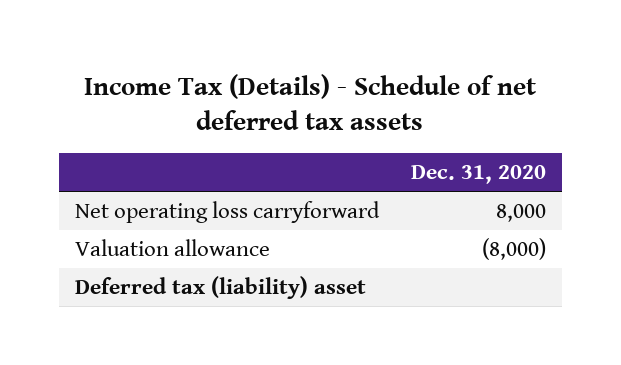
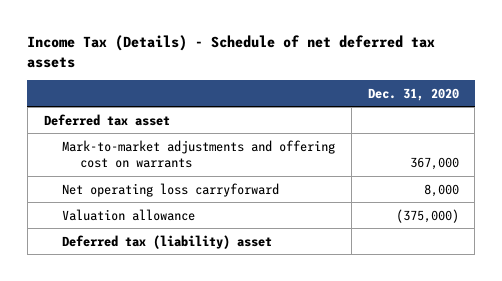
+ Deferred tax asset
+ Mark-to-market adjustments and offering cost on warrants | 367,000
- Valuation allowance | (8,000)
+ Valuation allowance | (375,000)

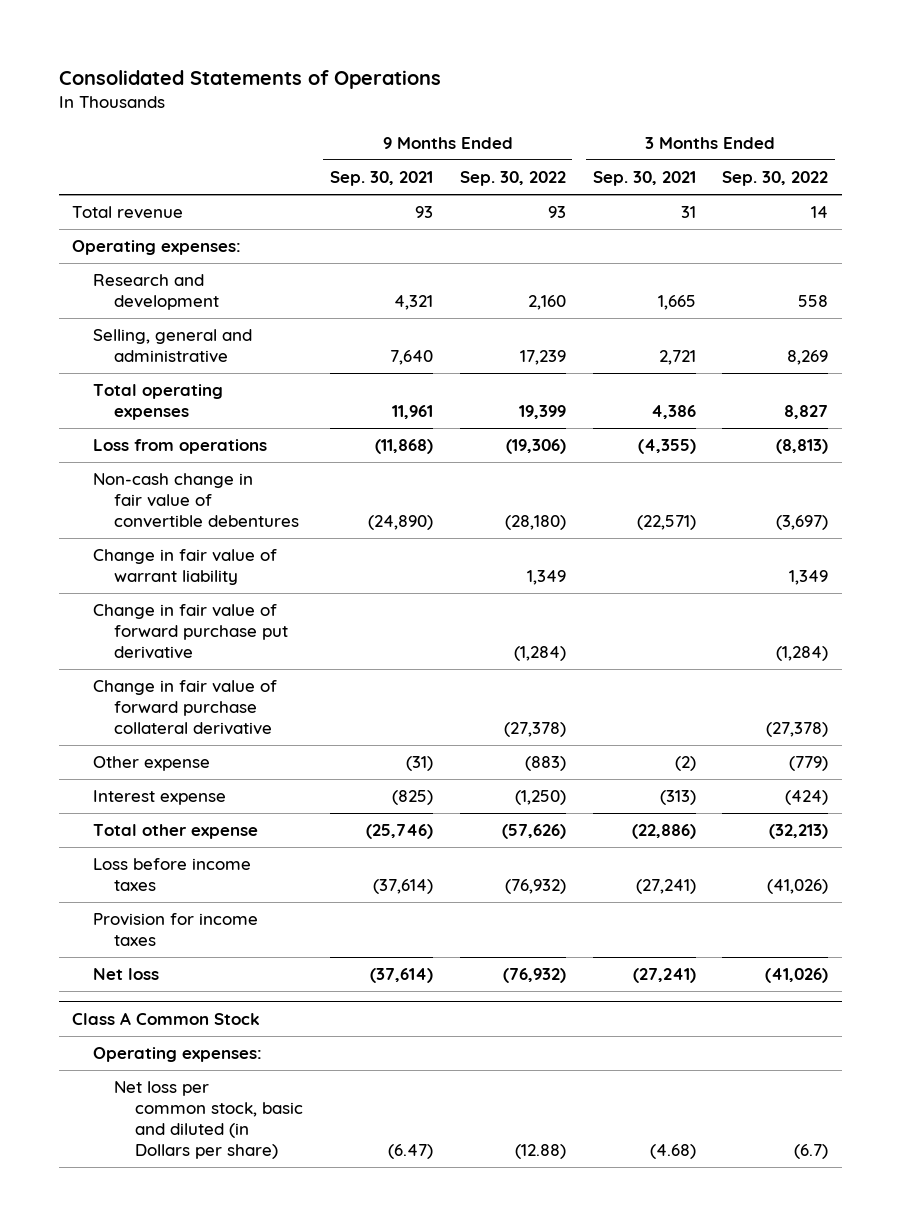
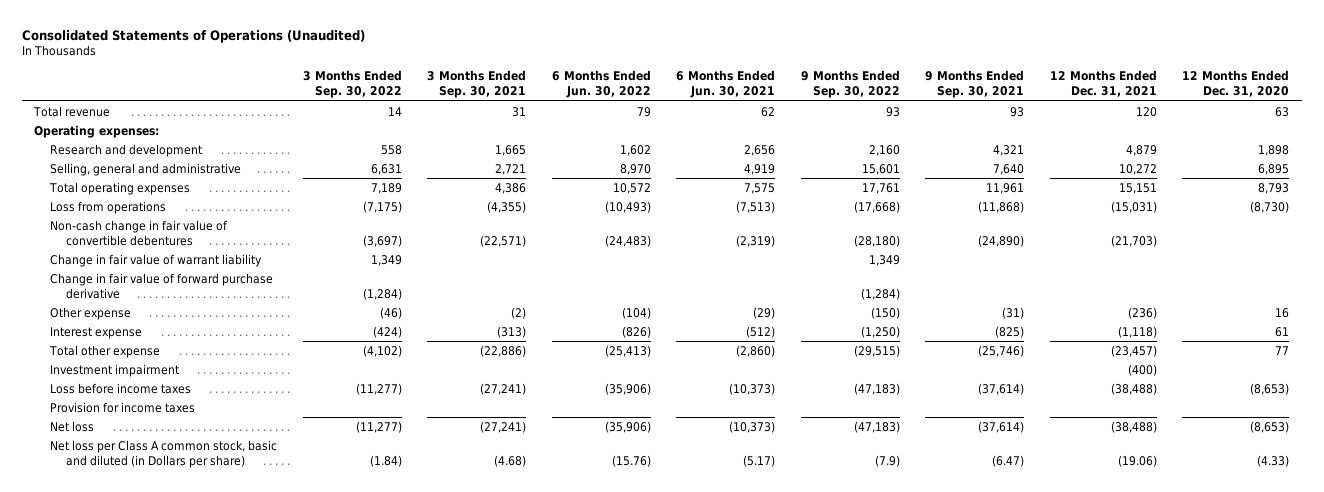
- Consolidated Statements of Operations
+ Consolidated Statements of Operations (Unaudited)
- | 9 Months Ended Sep. 30, 2021 | 9 Months Ended Sep. 30, 2022 | 3 Months Ended Sep. 30, 2021 | 3 Months Ended Sep. 30, 2022
+ | 3 Months Ended Sep. 30, 2022 | 3 Months Ended Sep. 30, 2021 | 6 Months Ended Jun. 30, 2022 | 6 Months Ended Jun. 30, 2021 | 9 Months Ended Sep. 30, 2022 | 9 Months Ended Sep. 30, 2021 | 12 Months Ended Dec. 31, 2021 | 12 Months Ended Dec. 31, 2020
- Selling, general and administrative | 7,640 | 17,239 | 2,721 | 8,269
- Total operating expenses | 11,961 | 19,399 | 4,386 | 8,827
- Loss from operations | (11,868) | (19,306) | (4,355) | (8,813)
+ Selling, general and administrative | 6,631 | 2,721 | 8,970 | 4,919 | 15,601 | 7,640 | 10,272 | 6,895
+ Total operating expenses | 7,189 | 4,386 | 10,572 | 7,575 | 17,761 | 11,961 | 15,151 | 8,793
+ Loss from operations | (7,175) | (4,355) | (10,493) | (7,513) | (17,668) | (11,868) | (15,031) | (8,730)
- Change in fair value of forward purchase put derivative | | (1,284) | | (1,284)
- Change in fair value of forward purchase collateral derivative | | (27,378) | | (27,378)
- Other expense | (31) | (883) | (2) | (779)
+ Change in fair value of forward purchase derivative | (1,284) | | | | (1,284) | | |
+ Other expense | (46) | (2) | (104) | (29) | (150) | (31) | (236) | 16
- Total other expense | (25,746) | (57,626) | (22,886) | (32,213)
- Loss before income taxes | (37,614) | (76,932) | (27,241) | (41,026)
+ Total other expense | (4,102) | (22,886) | (25,413) | (2,860) | (29,515) | (25,746) | (23,457) | 77
+ Investment impairment | | | | | | | (400) |
+ Loss before income taxes | (11,277) | (27,241) | (35,906) | (10,373) | (47,183) | (37,614) | (38,488) | (8,653)
- Net loss | (37,614) | (76,932) | (27,241) | (41,026)
- Class A Common Stock
- Operating expenses:
- Net loss per common stock, basic and diluted (in Dollars per share) | (6.47) | (12.88) | (4.68) | (6.7)
+ Net loss | (11,277) | (27,241) | (35,906) | (10,373) | (47,183) | (37,614) | (38,488) | (8,653)
+ Net loss per Class A common stock, basic and diluted (in Dollars per share) | (1.84) | (4.68) | (15.76) | (5.17) | (7.9) | (6.47) | (19.06) | (4.33)

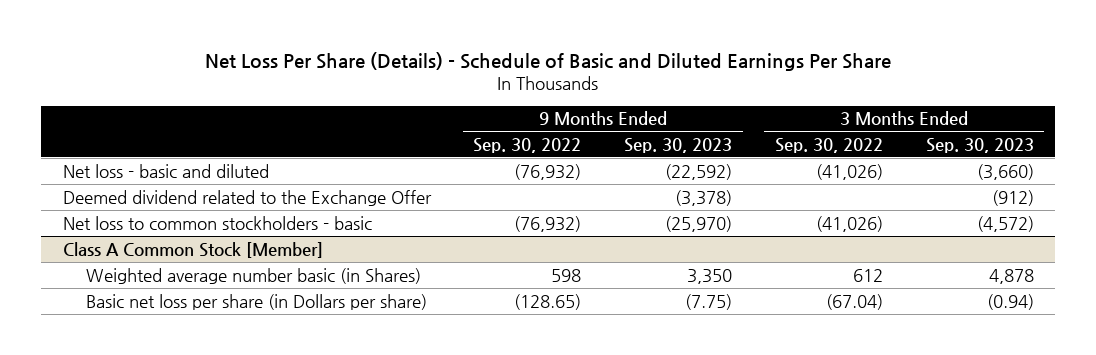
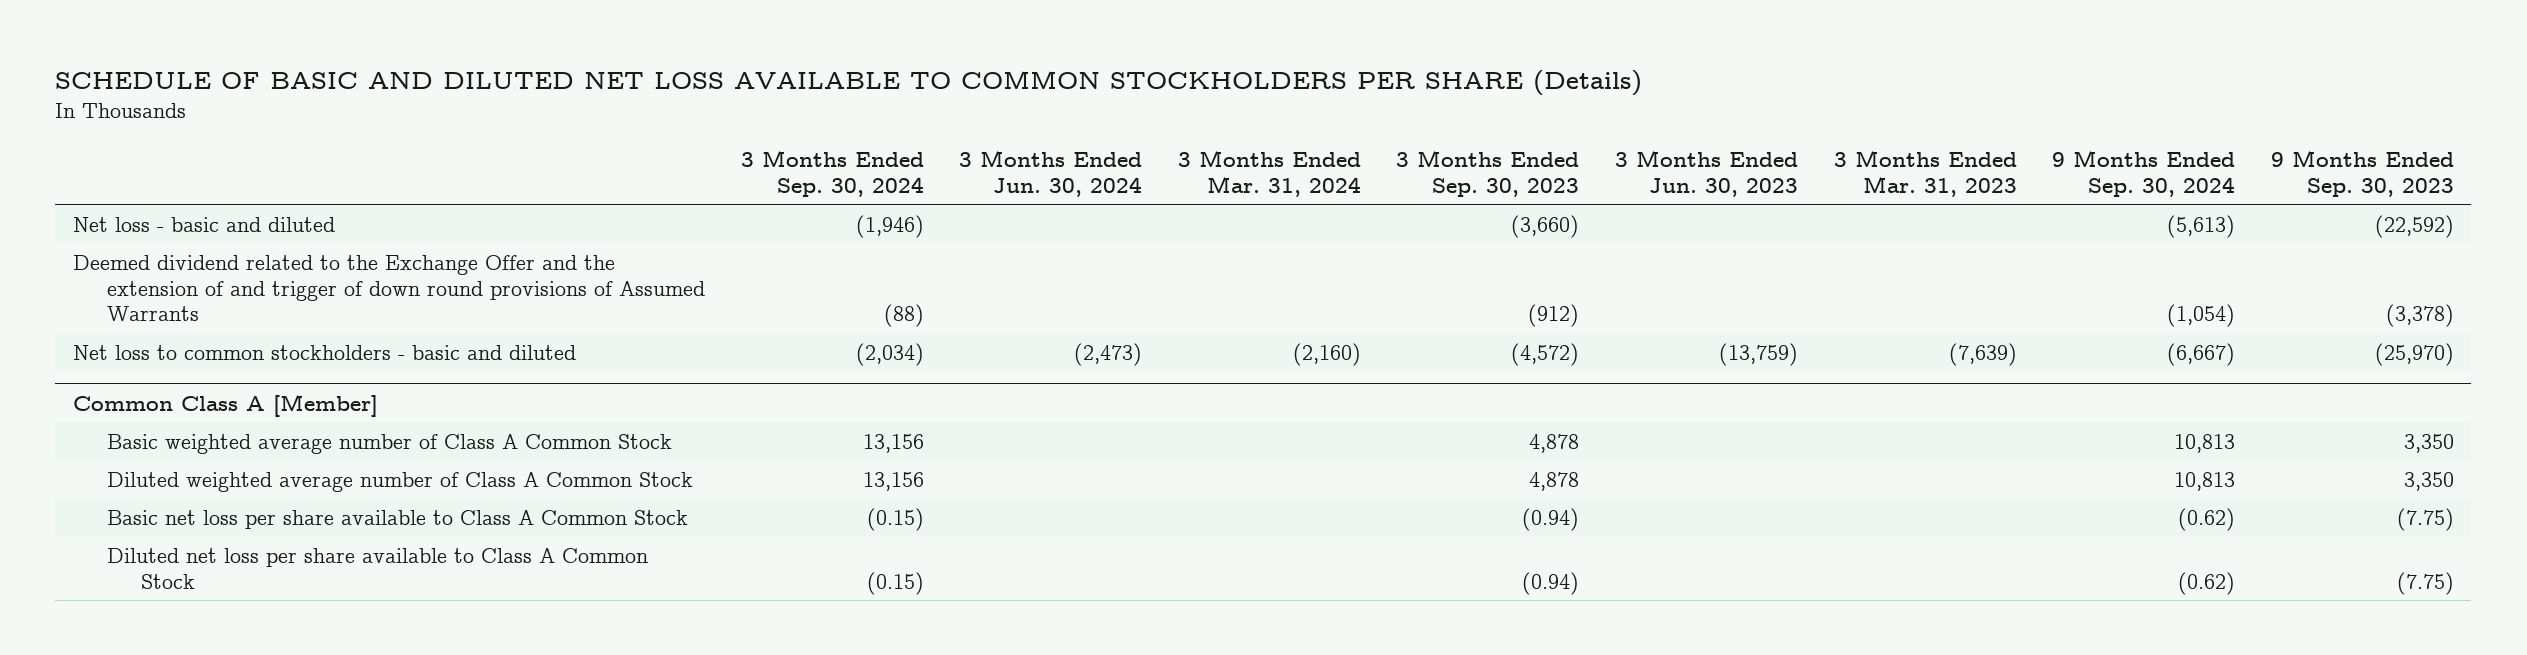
- Net Loss Per Share (Details) - Schedule of Basic and Diluted Earnings Per Share
+ SCHEDULE OF BASIC AND DILUTED NET LOSS AVAILABLE TO COMMON STOCKHOLDERS PER SHARE (Details)
- | 9 Months Ended Sep. 30, 2022 | 9 Months Ended Sep. 30, 2023 | 3 Months Ended Sep. 30, 2022 | 3 Months Ended Sep. 30, 2023
+ | 3 Months Ended Sep. 30, 2024 | 3 Months Ended Jun. 30, 2024 | 3 Months Ended Mar. 31, 2024 | 3 Months Ended Sep. 30, 2023 | 3 Months Ended Jun. 30, 2023 | 3 Months Ended Mar. 31, 2023 | 9 Months Ended Sep. 30, 2024 | 9 Months Ended Sep. 30, 2023
- Deemed dividend related to the Exchange Offer | | (3,378) | | (912)
- Net loss to common stockholders - basic | (76,932) | (25,970) | (41,026) | (4,572)
- Class A Common Stock [Member]
- Weighted average number basic (in Shares) | 598 | 3,350 | 612 | 4,878
- Basic net loss per share (in Dollars per share) | (128.65) | (7.75) | (67.04) | (0.94)
+ Deemed dividend related to the Exchange Offer and the extension of and trigger of down round provisions of Assumed Warrants | (88) | | | (912) | | | (1,054) | (3,378)
+ Net loss to common stockholders - basic and diluted | (2,034) | (2,473) | (2,160) | (4,572) | (13,759) | (7,639) | (6,667) | (25,970)
+ Common Class A [Member]
+ Basic weighted average number of Class A Common Stock | 13,156 | | | 4,878 | | | 10,813 | 3,350
+ Diluted weighted average number of Class A Common Stock | 13,156 | | | 4,878 | | | 10,813 | 3,350
+ Basic net loss per share available to Class A Common Stock | (0.15) | | | (0.94) | | | (0.62) | (7.75)
+ Diluted net loss per share available to Class A Common Stock | (0.15) | | | (0.94) | | | (0.62) | (7.75)

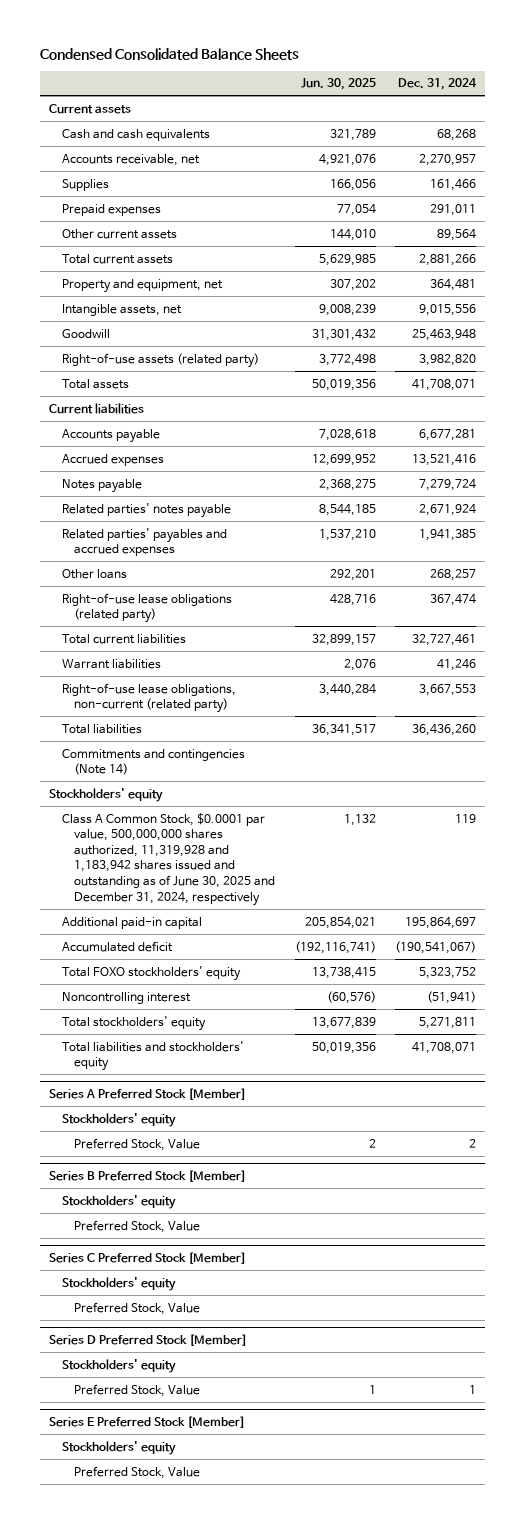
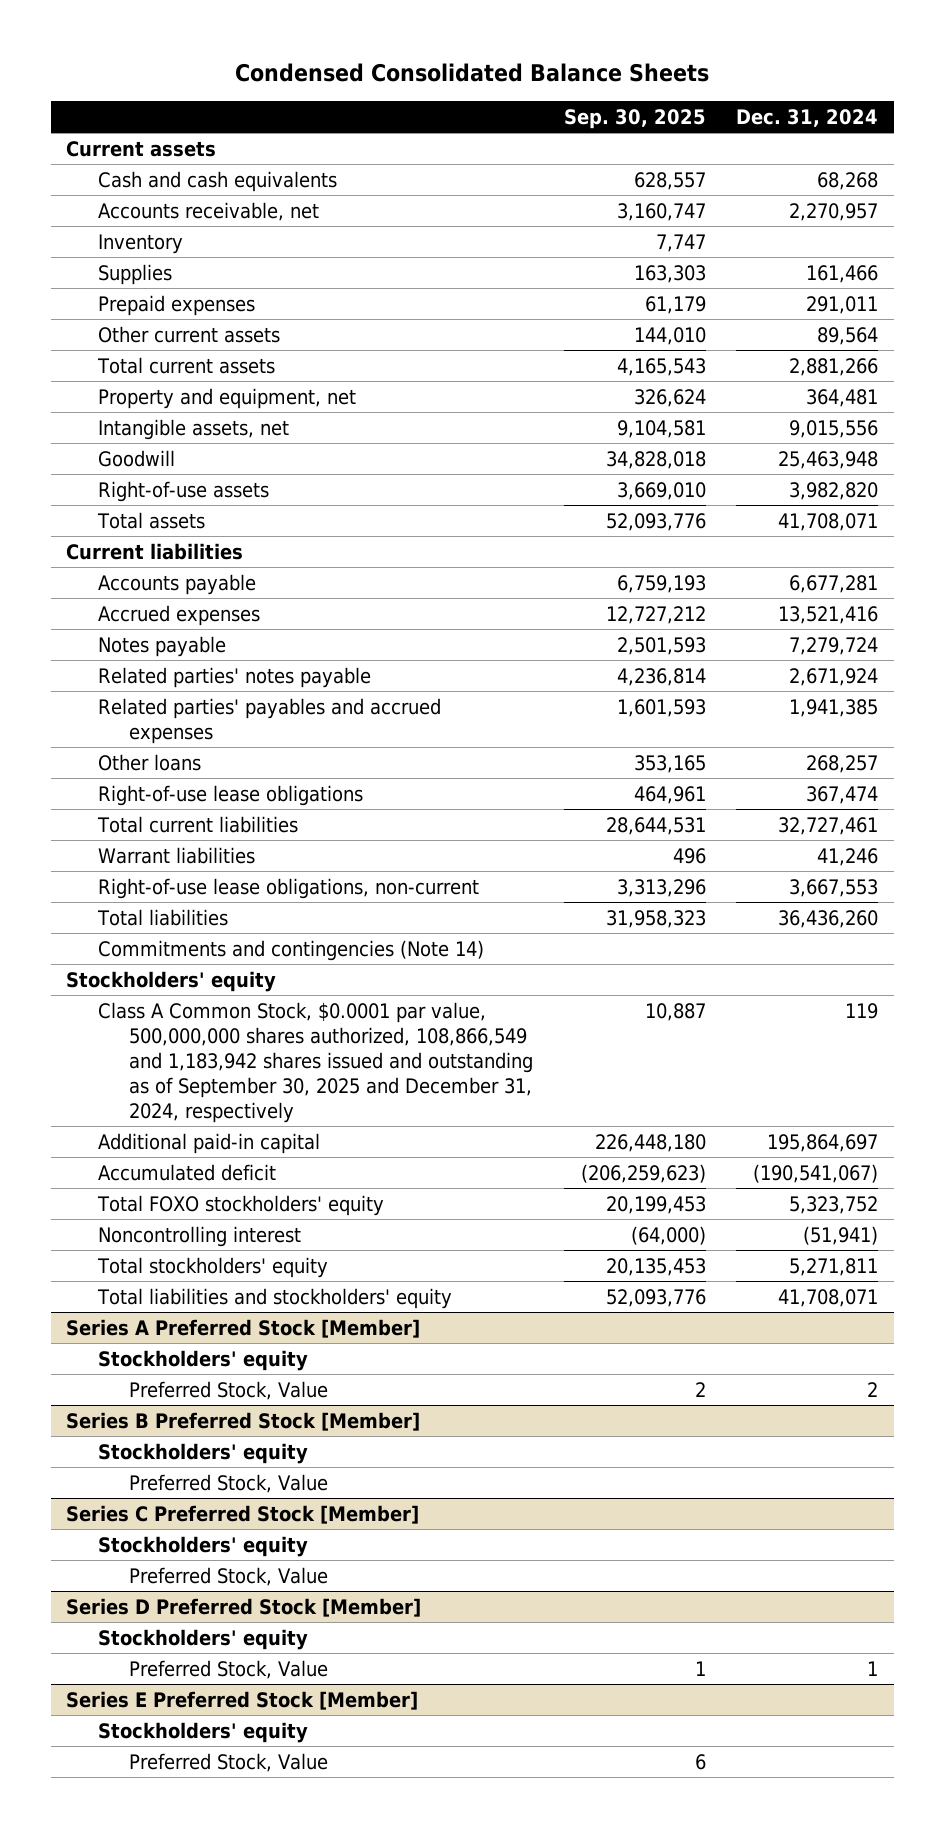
- | Jun. 30, 2025 | Dec. 31, 2024
+ | Sep. 30, 2025 | Dec. 31, 2024
+ Inventory | 7,747 |
- Right-of-use assets (related party) | 3,772,498 | 3,982,820
+ Right-of-use assets | 3,669,010 | 3,982,820
- Right-of-use lease obligations (related party) | 428,716 | 367,474
+ Right-of-use lease obligations | 464,961 | 367,474
- Right-of-use lease obligations, non-current (related party) | 3,440,284 | 3,667,553
+ Right-of-use lease obligations, non-current | 3,313,296 | 3,667,553
- Class A Common Stock, $0.0001 par value, 500,000,000 shares authorized, 11,319,928 and 1,183,942 shares issued and outstanding as of June 30, 2025 and December 31, 2024, respectively | 1,132 | 119
+ Class A Common Stock, $0.0001 par value, 500,000,000 shares authorized, 108,866,549 and 1,183,942 shares issued and outstanding as of September 30, 2025 and December 31, 2024, respectively | 10,887 | 119

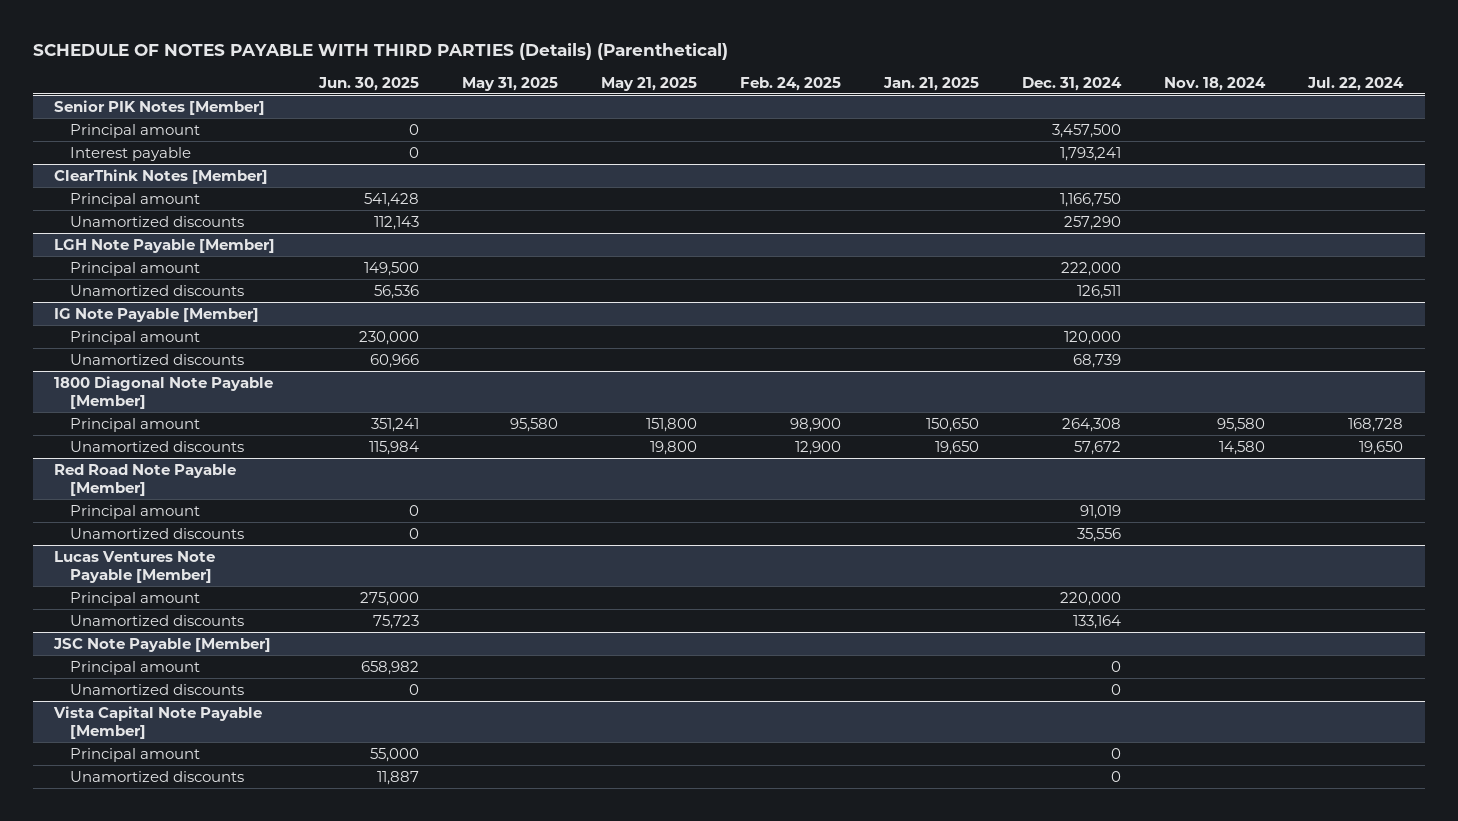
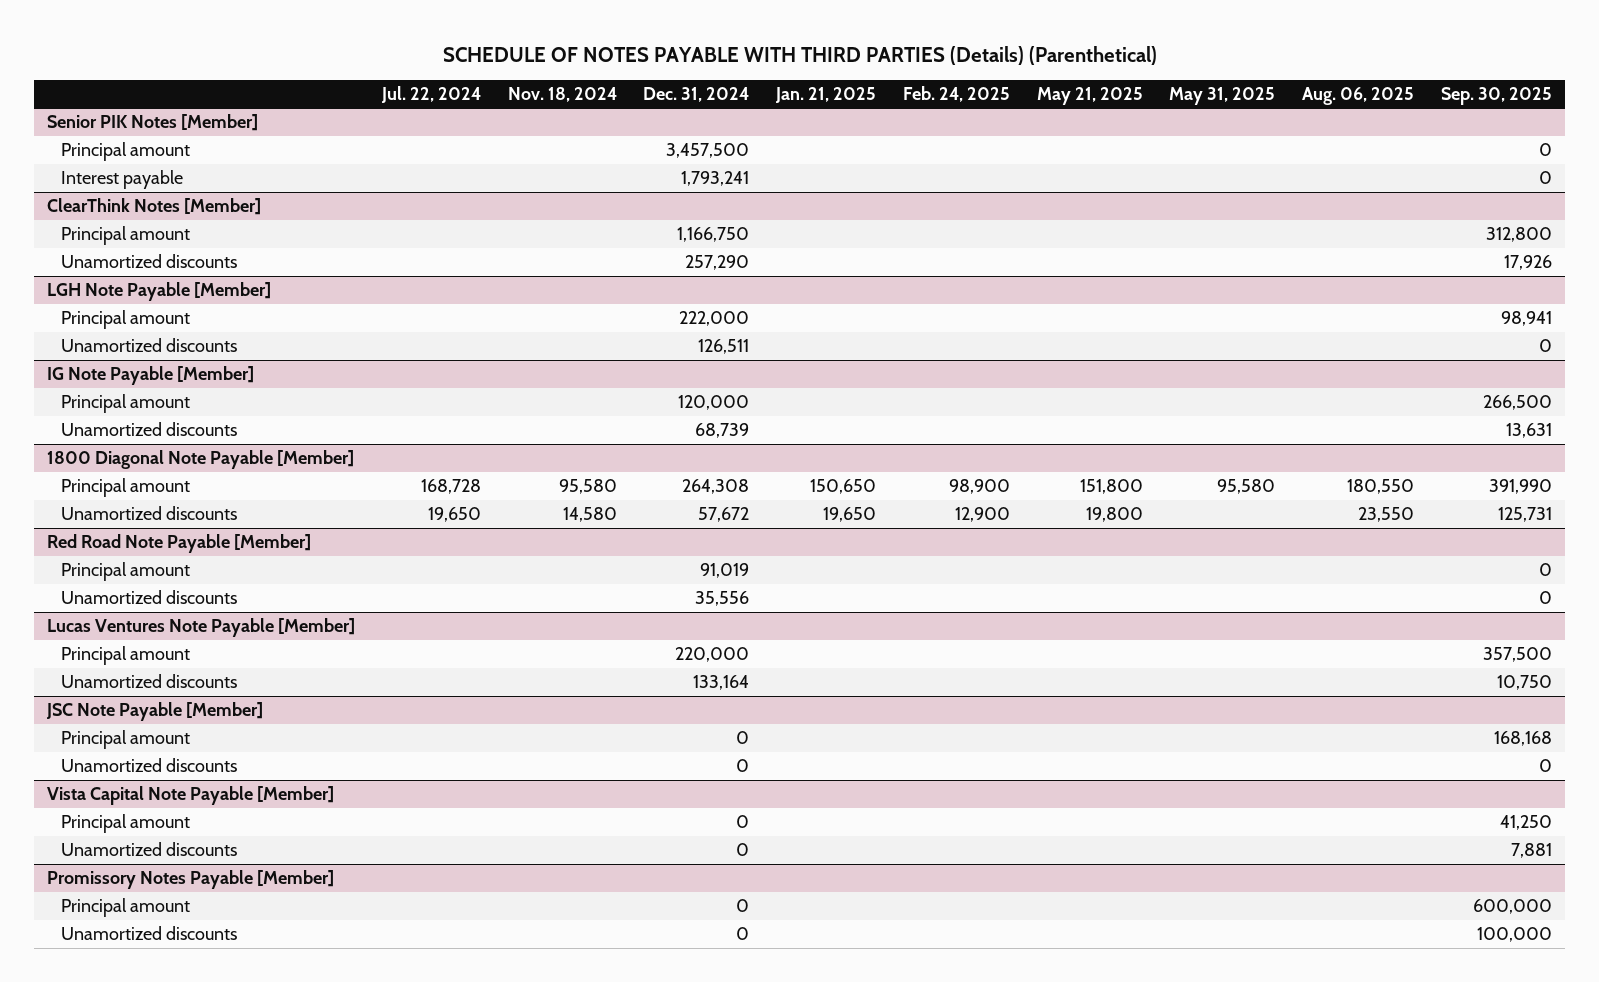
- | Jun. 30, 2025 | May 31, 2025 | May 21, 2025 | Feb. 24, 2025 | Jan. 21, 2025 | Dec. 31, 2024 | Nov. 18, 2024 | Jul. 22, 2024
+ | Jul. 22, 2024 | Nov. 18, 2024 | Dec. 31, 2024 | Jan. 21, 2025 | Feb. 24, 2025 | May 21, 2025 | May 31, 2025 | Aug. 06, 2025 | Sep. 30, 2025
+ Promissory Notes Payable [Member]
+ Principal amount | | | 0 | | | | | | 600,000
+ Unamortized discounts | | | 0 | | | | | | 100,000

